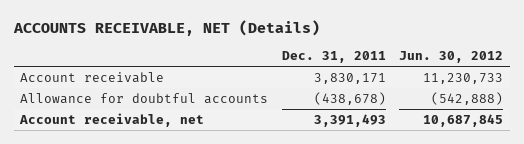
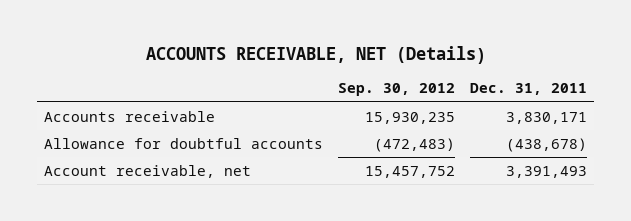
- | Dec. 31, 2011 | Jun. 30, 2012
+ | Sep. 30, 2012 | Dec. 31, 2011
- Account receivable | 3,830,171 | 11,230,733
+ Accounts receivable | 15,930,235 | 3,830,171

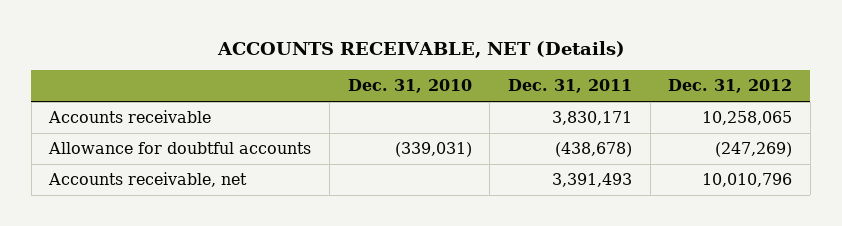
- | Sep. 30, 2012 | Dec. 31, 2011
+ | Dec. 31, 2010 | Dec. 31, 2011 | Dec. 31, 2012
- Account receivable, net | 15,457,752 | 3,391,493
+ Accounts receivable, net | | 3,391,493 | 10,010,796

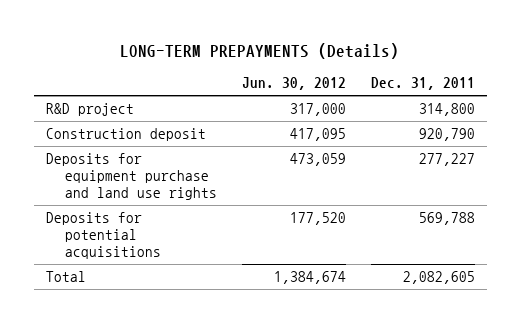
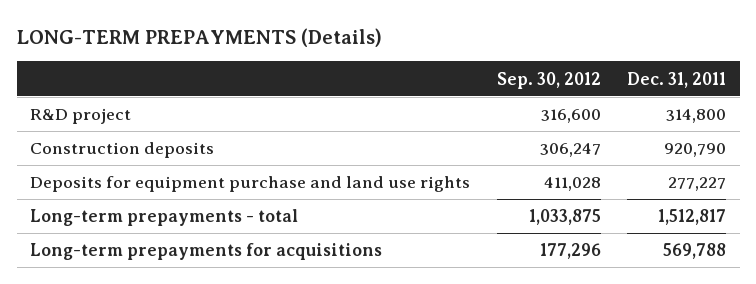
- | Jun. 30, 2012 | Dec. 31, 2011
+ | Sep. 30, 2012 | Dec. 31, 2011
- Construction deposit | 417,095 | 920,790
+ Construction deposits | 306,247 | 920,790
- Deposits for potential acquisitions | 177,520 | 569,788
- Total | 1,384,674 | 2,082,605
+ Long-term prepayments - total | 1,033,875 | 1,512,817
+ Long-term prepayments for acquisitions | 177,296 | 569,788

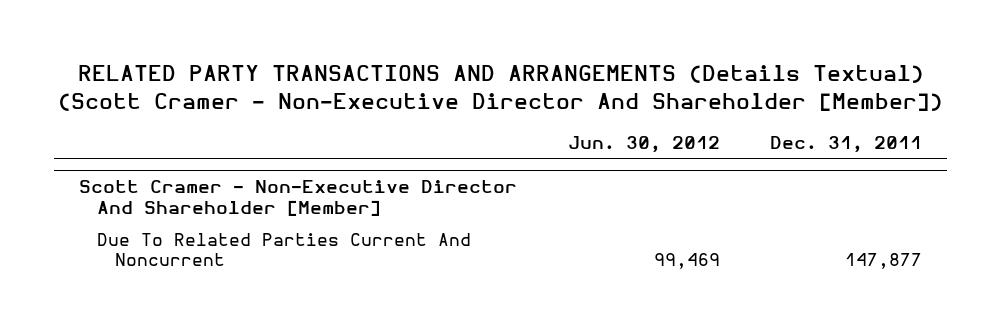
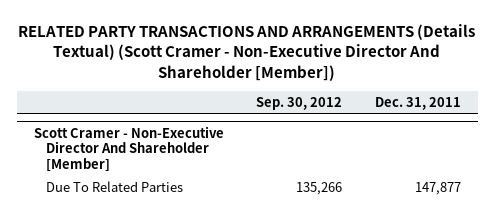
- | Jun. 30, 2012 | Dec. 31, 2011
+ | Sep. 30, 2012 | Dec. 31, 2011
@ Scott Cramer - Non-Executive Director And Shareholder [Member]
- Due To Related Parties Current And Noncurrent | 99,469 | 147,877
+ Due To Related Parties | 135,266 | 147,877

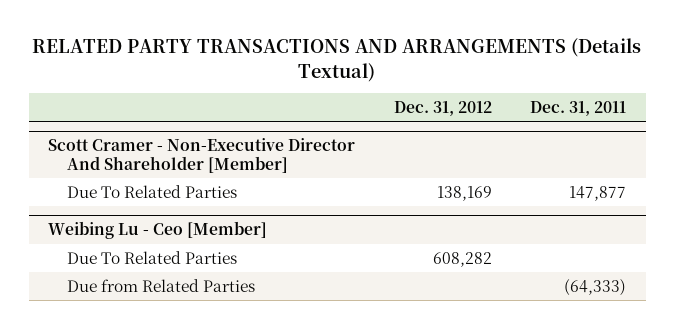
- RELATED PARTY TRANSACTIONS AND ARRANGEMENTS (Details Textual) (Scott Cramer - Non-Executive Director And Shareholder [Member])
+ RELATED PARTY TRANSACTIONS AND ARRANGEMENTS (Details Textual)
- | Sep. 30, 2012 | Dec. 31, 2011
+ | Dec. 31, 2012 | Dec. 31, 2011
+ Weibing Lu - Ceo [Member]
+ Due To Related Parties | 608,282 |
+ Due from Related Parties | | (64,333)

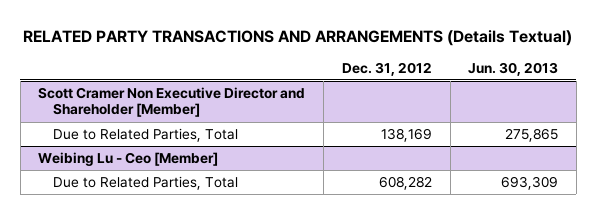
- | Dec. 31, 2012 | Dec. 31, 2011
+ | Dec. 31, 2012 | Jun. 30, 2013
- Scott Cramer - Non-Executive Director And Shareholder [Member]
- Due To Related Parties | 138,169 | 147,877
+ Scott Cramer Non Executive Director and Shareholder [Member]
+ Due to Related Parties, Total | 138,169 | 275,865
@ Weibing Lu - Ceo [Member]
- Due To Related Parties | 608,282 |
- Due from Related Parties | | (64,333)
+ Due to Related Parties, Total | 608,282 | 693,309

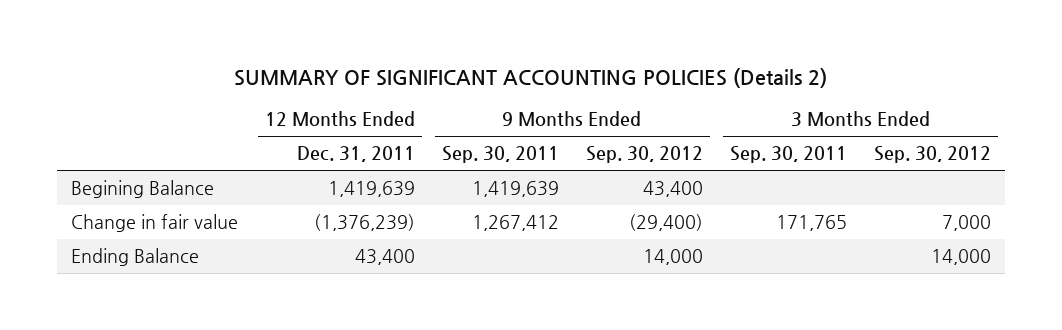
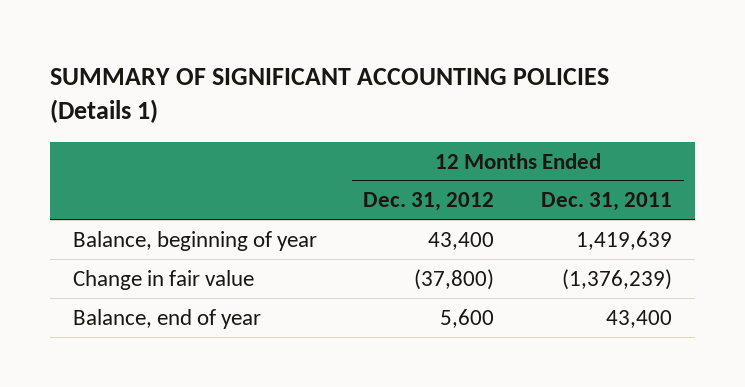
- SUMMARY OF SIGNIFICANT ACCOUNTING POLICIES (Details 2)
+ SUMMARY OF SIGNIFICANT ACCOUNTING POLICIES (Details 1)
- | 12 Months Ended Dec. 31, 2011 | 9 Months Ended Sep. 30, 2011 | 9 Months Ended Sep. 30, 2012 | 3 Months Ended Sep. 30, 2011 | 3 Months Ended Sep. 30, 2012
+ | 12 Months Ended Dec. 31, 2012 | 12 Months Ended Dec. 31, 2011
- Begining Balance | 1,419,639 | 1,419,639 | 43,400 | |
+ Balance, beginning of year | 43,400 | 1,419,639
- Ending Balance | 43,400 | | 14,000 | | 14,000
+ Balance, end of year | 5,600 | 43,400

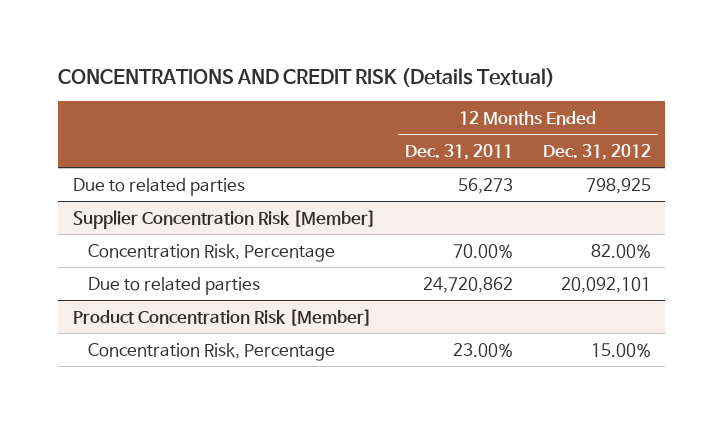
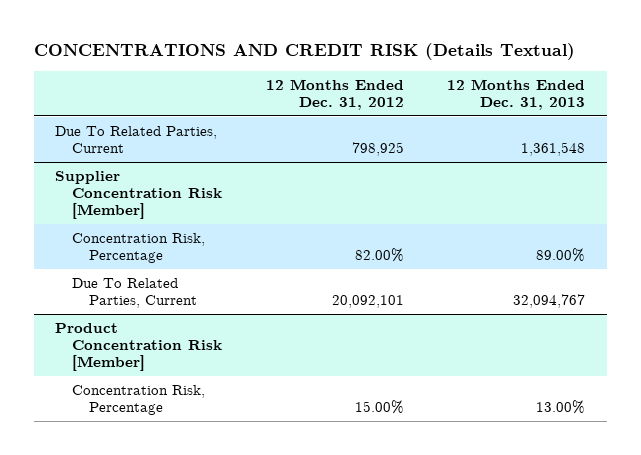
- | 12 Months Ended Dec. 31, 2011 | 12 Months Ended Dec. 31, 2012
+ | 12 Months Ended Dec. 31, 2012 | 12 Months Ended Dec. 31, 2013
- Due to related parties | 56,273 | 798,925
+ Due To Related Parties, Current | 798,925 | 1,361,548
@ Supplier Concentration Risk [Member]
- Due to related parties | 24,720,862 | 20,092,101
+ Due To Related Parties, Current | 20,092,101 | 32,094,767

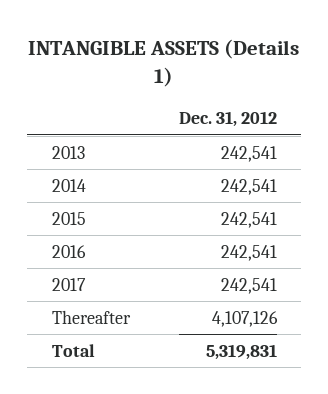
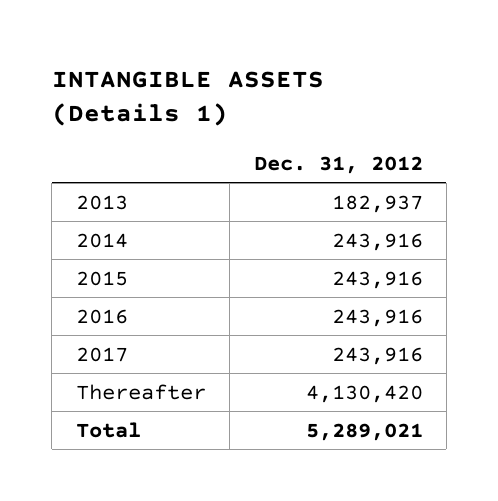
- 2013 | 242,541
- 2014 | 242,541
- 2015 | 242,541
- 2016 | 242,541
- 2017 | 242,541
- Thereafter | 4,107,126
- Total | 5,319,831
+ 2013 | 182,937
+ 2014 | 243,916
+ 2015 | 243,916
+ 2016 | 243,916
+ 2017 | 243,916
+ Thereafter | 4,130,420
+ Total | 5,289,021

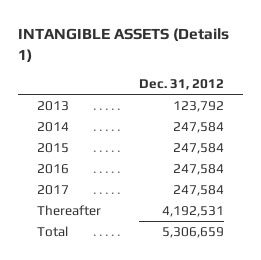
- 2013 | 182,937
- 2014 | 243,916
- 2015 | 243,916
- 2016 | 243,916
- 2017 | 243,916
- Thereafter | 4,130,420
- Total | 5,289,021
+ 2013 | 123,792
+ 2014 | 247,584
+ 2015 | 247,584
+ 2016 | 247,584
+ 2017 | 247,584
+ Thereafter | 4,192,531
+ Total | 5,306,659

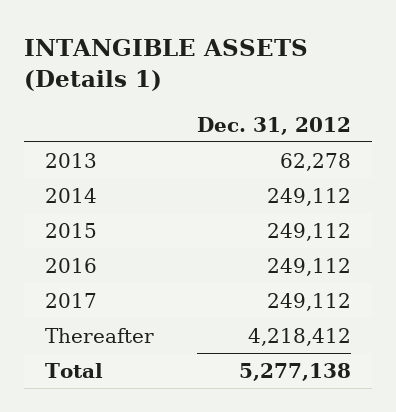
- 2013 | 123,792
- 2014 | 247,584
- 2015 | 247,584
- 2016 | 247,584
- 2017 | 247,584
- Thereafter | 4,192,531
- Total | 5,306,659
+ 2013 | 62,278
+ 2014 | 249,112
+ 2015 | 249,112
+ 2016 | 249,112
+ 2017 | 249,112
+ Thereafter | 4,218,412
+ Total | 5,277,138

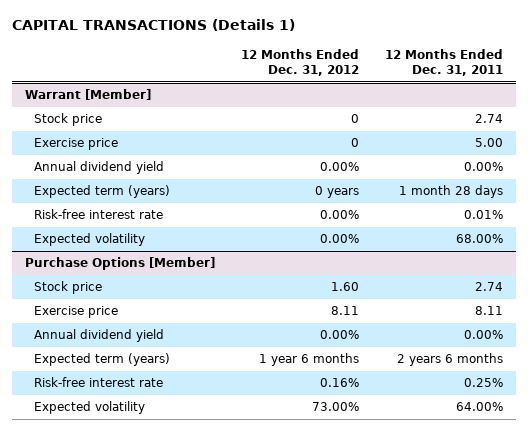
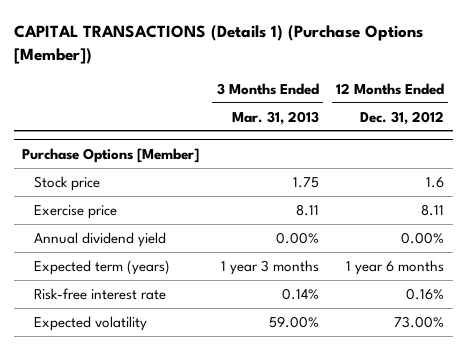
- CAPITAL TRANSACTIONS (Details 1)
+ CAPITAL TRANSACTIONS (Details 1) (Purchase Options [Member])
- | 12 Months Ended Dec. 31, 2012 | 12 Months Ended Dec. 31, 2011
+ | 3 Months Ended Mar. 31, 2013 | 12 Months Ended Dec. 31, 2012
- Warrant [Member]
- Stock price | 0 | 2.74
- Exercise price | 0 | 5.00
- Annual dividend yield | 0.00% | 0.00%
- Expected term (years) | 0 years | 1 month 28 days
- Risk-free interest rate | 0.00% | 0.01%
- Expected volatility | 0.00% | 68.00%
@ Purchase Options [Member]
- Stock price | 1.60 | 2.74
+ Stock price | 1.75 | 1.6

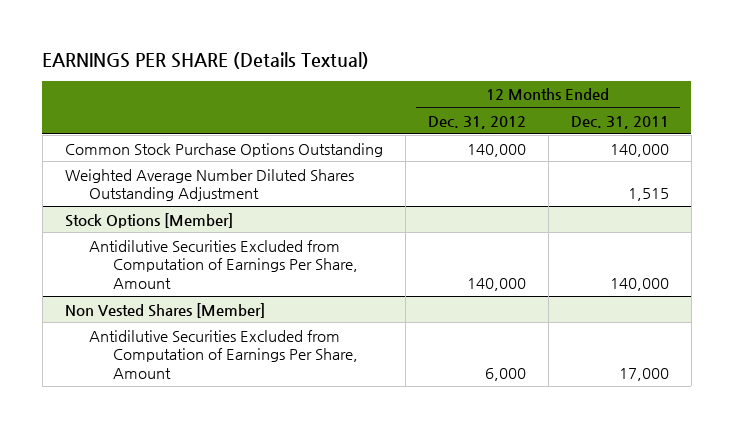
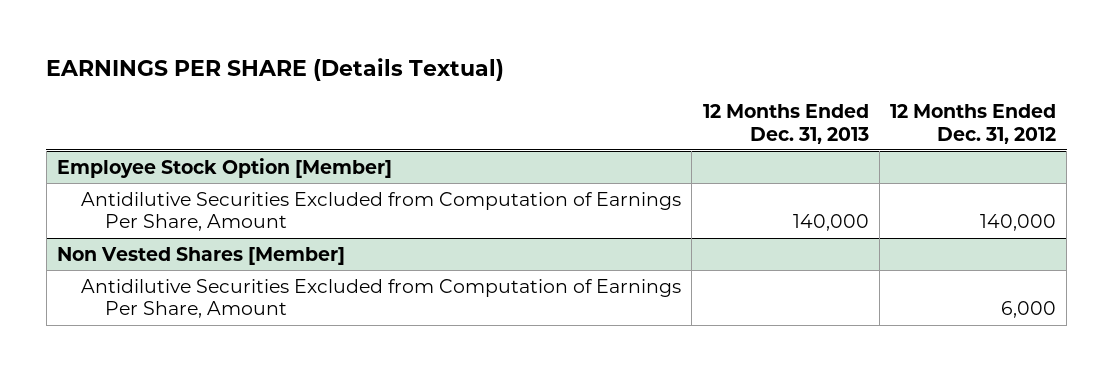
- | 12 Months Ended Dec. 31, 2012 | 12 Months Ended Dec. 31, 2011
+ | 12 Months Ended Dec. 31, 2013 | 12 Months Ended Dec. 31, 2012
- Common Stock Purchase Options Outstanding | 140,000 | 140,000
- Weighted Average Number Diluted Shares Outstanding Adjustment | | 1,515
- Stock Options [Member]
+ Employee Stock Option [Member]

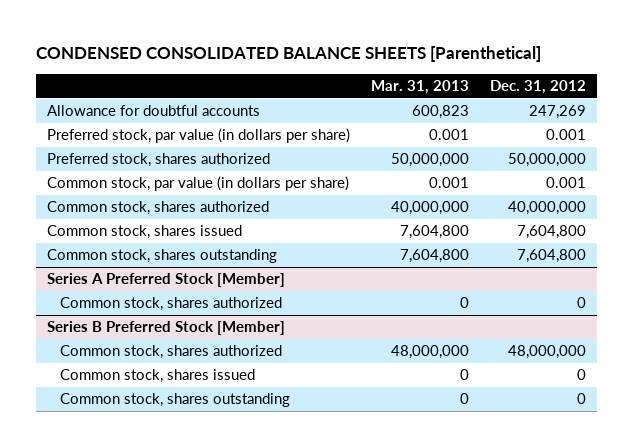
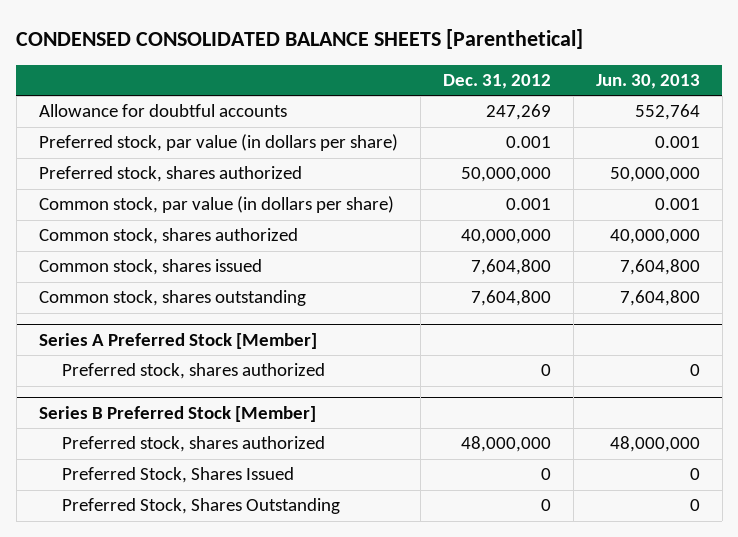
- | Mar. 31, 2013 | Dec. 31, 2012
+ | Dec. 31, 2012 | Jun. 30, 2013
@ Series A Preferred Stock [Member]
- Common stock, shares authorized | 0 | 0
+ Preferred stock, shares authorized | 0 | 0
@ Series B Preferred Stock [Member]
- Common stock, shares authorized | 48,000,000 | 48,000,000
- Common stock, shares issued | 0 | 0
- Common stock, shares outstanding | 0 | 0
+ Preferred stock, shares authorized | 48,000,000 | 48,000,000
+ Preferred Stock, Shares Issued | 0 | 0
+ Preferred Stock, Shares Outstanding | 0 | 0

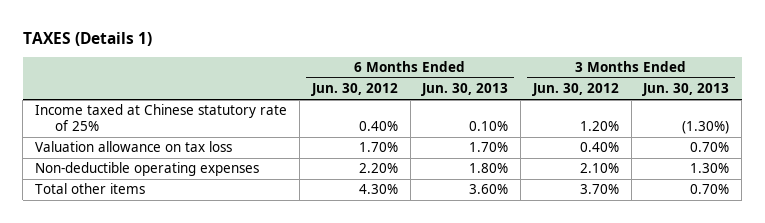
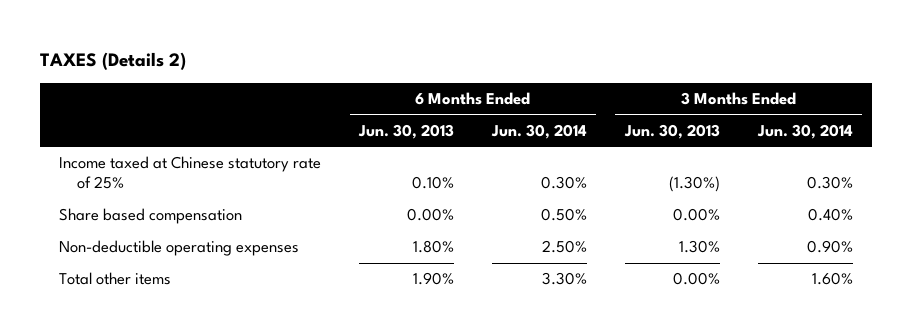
- TAXES (Details 1)
+ TAXES (Details 2)
- | 6 Months Ended Jun. 30, 2012 | 6 Months Ended Jun. 30, 2013 | 3 Months Ended Jun. 30, 2012 | 3 Months Ended Jun. 30, 2013
+ | 6 Months Ended Jun. 30, 2013 | 6 Months Ended Jun. 30, 2014 | 3 Months Ended Jun. 30, 2013 | 3 Months Ended Jun. 30, 2014
- Valuation allowance on tax loss | 1.70% | 1.70% | 0.40% | 0.70%
+ Share based compensation | 0.00% | 0.50% | 0.00% | 0.40%
- Total other items | 4.30% | 3.60% | 3.70% | 0.70%
+ Total other items | 1.90% | 3.30% | 0.00% | 1.60%

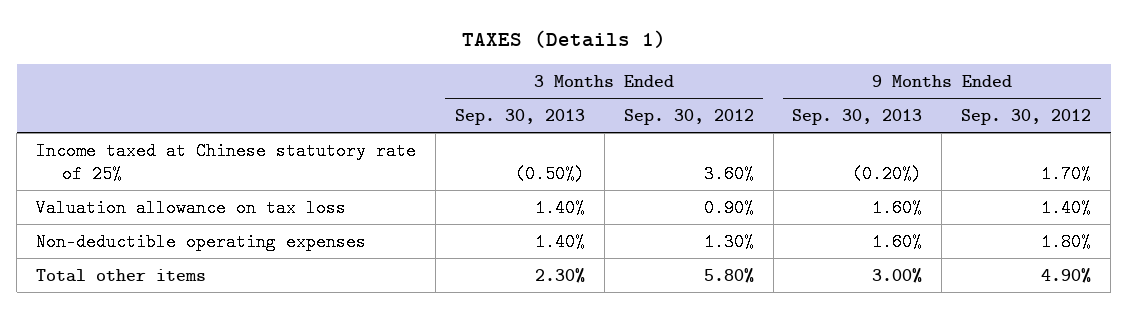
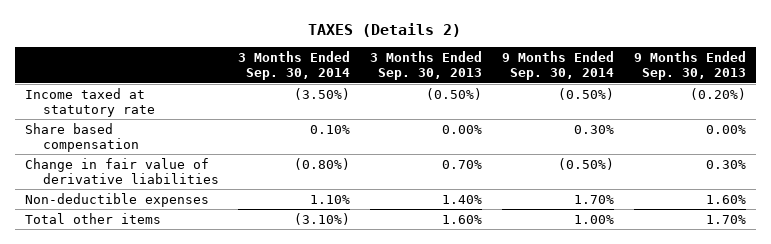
- TAXES (Details 1)
+ TAXES (Details 2)
- | 3 Months Ended Sep. 30, 2013 | 3 Months Ended Sep. 30, 2012 | 9 Months Ended Sep. 30, 2013 | 9 Months Ended Sep. 30, 2012
+ | 3 Months Ended Sep. 30, 2014 | 3 Months Ended Sep. 30, 2013 | 9 Months Ended Sep. 30, 2014 | 9 Months Ended Sep. 30, 2013
- Income taxed at Chinese statutory rate of 25% | (0.50%) | 3.60% | (0.20%) | 1.70%
- Valuation allowance on tax loss | 1.40% | 0.90% | 1.60% | 1.40%
- Non-deductible operating expenses | 1.40% | 1.30% | 1.60% | 1.80%
- Total other items | 2.30% | 5.80% | 3.00% | 4.90%
+ Income taxed at statutory rate | (3.50%) | (0.50%) | (0.50%) | (0.20%)
+ Share based compensation | 0.10% | 0.00% | 0.30% | 0.00%
+ Change in fair value of derivative liabilities | (0.80%) | 0.70% | (0.50%) | 0.30%
+ Non-deductible expenses | 1.10% | 1.40% | 1.70% | 1.60%
+ Total other items | (3.10%) | 1.60% | 1.00% | 1.70%

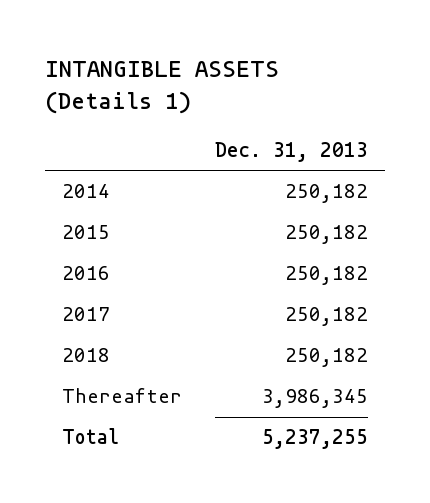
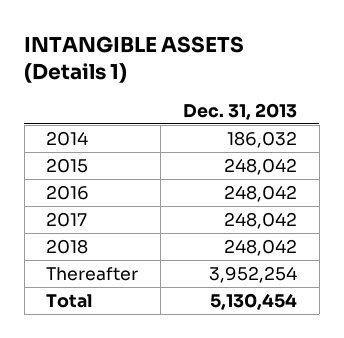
- 2014 | 250,182
- 2015 | 250,182
- 2016 | 250,182
- 2017 | 250,182
- 2018 | 250,182
- Thereafter | 3,986,345
- Total | 5,237,255
+ 2014 | 186,032
+ 2015 | 248,042
+ 2016 | 248,042
+ 2017 | 248,042
+ 2018 | 248,042
+ Thereafter | 3,952,254
+ Total | 5,130,454

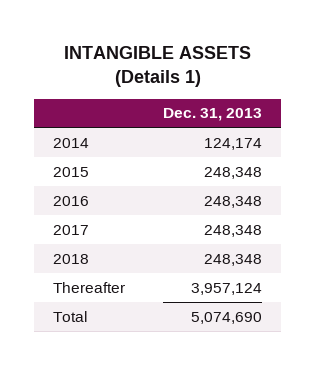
- 2014 | 186,032
- 2015 | 248,042
- 2016 | 248,042
- 2017 | 248,042
- 2018 | 248,042
- Thereafter | 3,952,254
- Total | 5,130,454
+ 2014 | 124,174
+ 2015 | 248,348
+ 2016 | 248,348
+ 2017 | 248,348
+ 2018 | 248,348
+ Thereafter | 3,957,124
+ Total | 5,074,690

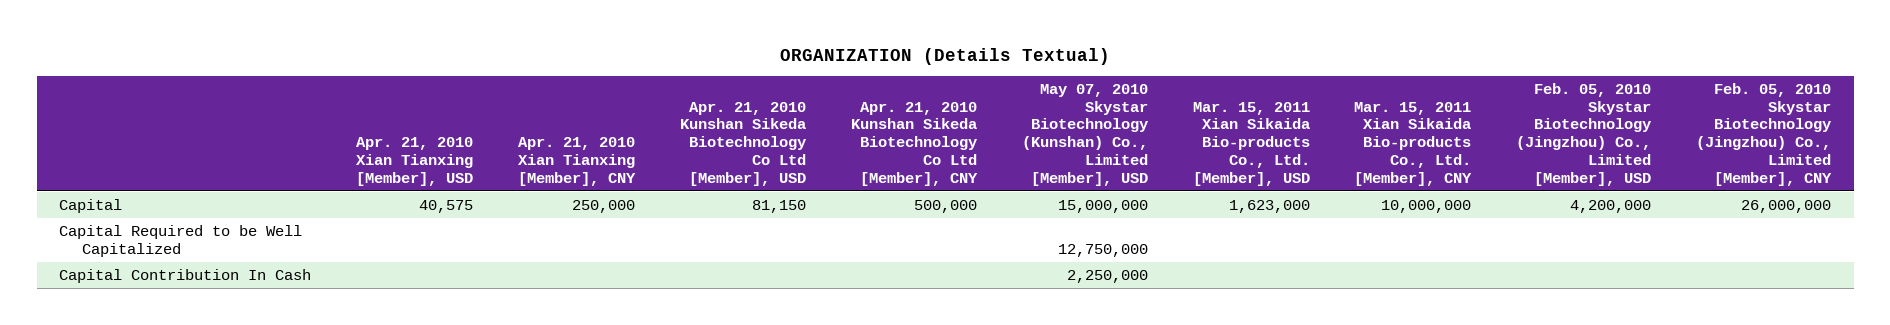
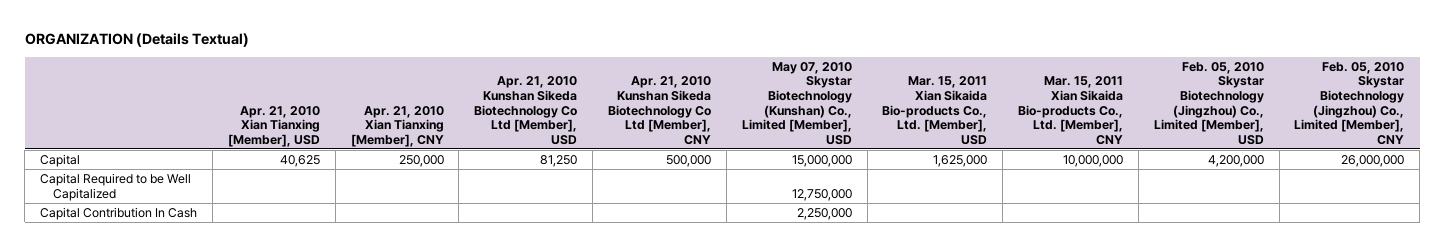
- Capital | 40,575 | 250,000 | 81,150 | 500,000 | 15,000,000 | 1,623,000 | 10,000,000 | 4,200,000 | 26,000,000
+ Capital | 40,625 | 250,000 | 81,250 | 500,000 | 15,000,000 | 1,625,000 | 10,000,000 | 4,200,000 | 26,000,000

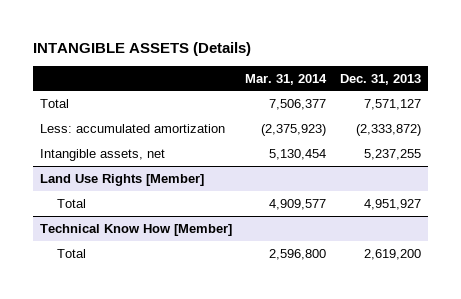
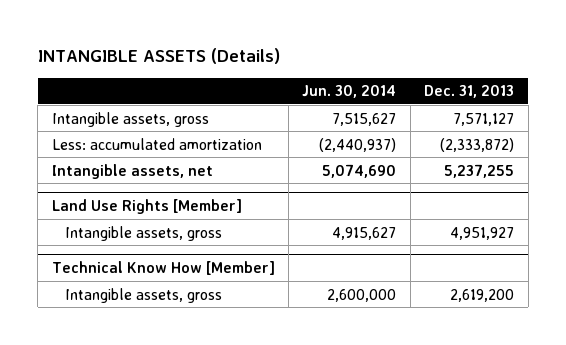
- | Mar. 31, 2014 | Dec. 31, 2013
+ | Jun. 30, 2014 | Dec. 31, 2013
- Total | 7,506,377 | 7,571,127
+ Intangible assets, gross | 7,515,627 | 7,571,127
@ Land Use Rights [Member]
- Total | 4,909,577 | 4,951,927
+ Intangible assets, gross | 4,915,627 | 4,951,927
@ Technical Know How [Member]
- Total | 2,596,800 | 2,619,200
+ Intangible assets, gross | 2,600,000 | 2,619,200

